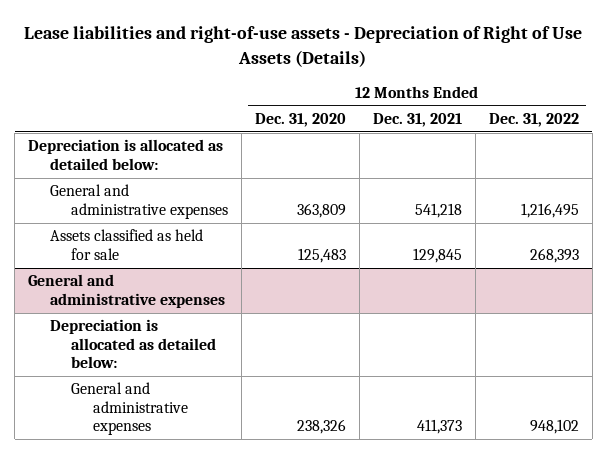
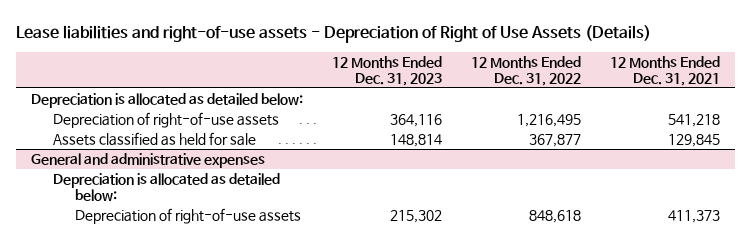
- | 12 Months Ended Dec. 31, 2020 | 12 Months Ended Dec. 31, 2021 | 12 Months Ended Dec. 31, 2022
+ | 12 Months Ended Dec. 31, 2023 | 12 Months Ended Dec. 31, 2022 | 12 Months Ended Dec. 31, 2021
- General and administrative expenses | 363,809 | 541,218 | 1,216,495
- Assets classified as held for sale | 125,483 | 129,845 | 268,393
+ Depreciation of right-of-use assets | 364,116 | 1,216,495 | 541,218
+ Assets classified as held for sale | 148,814 | 367,877 | 129,845
@ General and administrative expenses
- General and administrative expenses | 238,326 | 411,373 | 948,102
+ Depreciation of right-of-use assets | 215,302 | 848,618 | 411,373

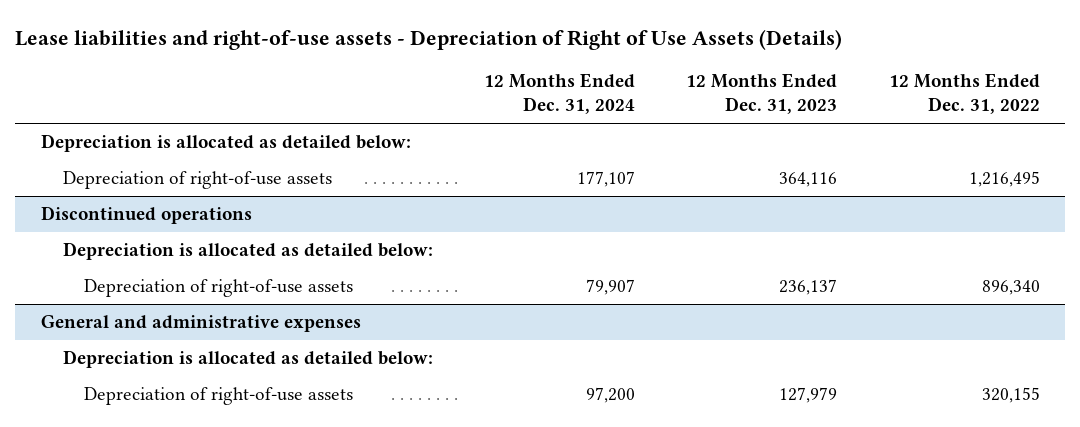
- | 12 Months Ended Dec. 31, 2023 | 12 Months Ended Dec. 31, 2022 | 12 Months Ended Dec. 31, 2021
+ | 12 Months Ended Dec. 31, 2024 | 12 Months Ended Dec. 31, 2023 | 12 Months Ended Dec. 31, 2022
- Assets classified as held for sale | 148,814 | 367,877 | 129,845
+ Discontinued operations
+ Depreciation is allocated as detailed below:
+ Depreciation of right-of-use assets | 79,907 | 236,137 | 896,340
@ General and administrative expenses
- Depreciation of right-of-use assets | 215,302 | 848,618 | 411,373
+ Depreciation of right-of-use assets | 97,200 | 127,979 | 320,155

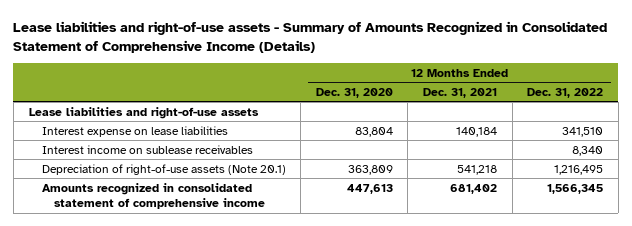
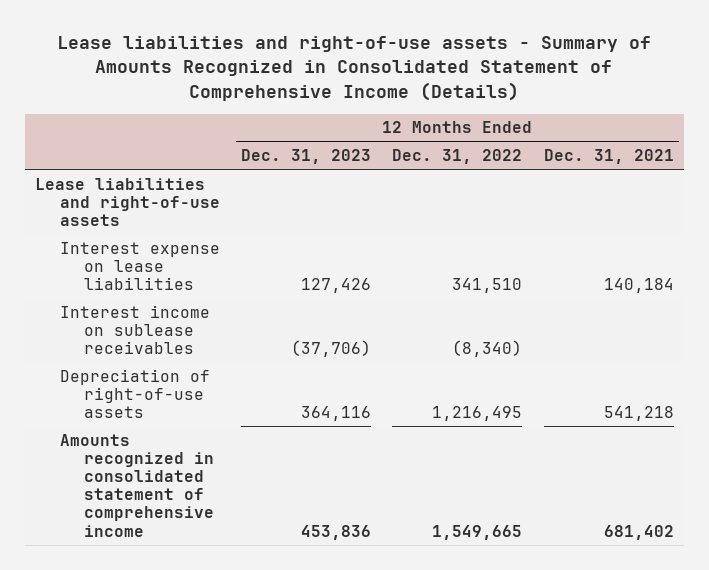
- | 12 Months Ended Dec. 31, 2020 | 12 Months Ended Dec. 31, 2021 | 12 Months Ended Dec. 31, 2022
+ | 12 Months Ended Dec. 31, 2023 | 12 Months Ended Dec. 31, 2022 | 12 Months Ended Dec. 31, 2021
- Interest income on sublease receivables | | | 8,340
- Depreciation of right-of-use assets (Note 20.1) | 363,809 | 541,218 | 1,216,495
- Amounts recognized in consolidated statement of comprehensive income | 447,613 | 681,402 | 1,566,345
+ Interest income on sublease receivables | (37,706) | (8,340) |
+ Depreciation of right-of-use assets | 364,116 | 1,216,495 | 541,218
+ Amounts recognized in consolidated statement of comprehensive income | 453,836 | 1,549,665 | 681,402

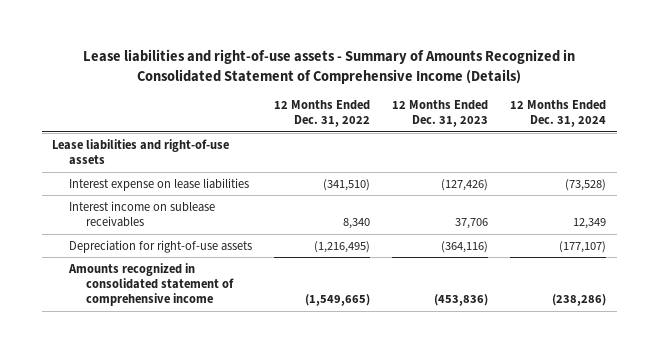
- | 12 Months Ended Dec. 31, 2023 | 12 Months Ended Dec. 31, 2022 | 12 Months Ended Dec. 31, 2021
+ | 12 Months Ended Dec. 31, 2022 | 12 Months Ended Dec. 31, 2023 | 12 Months Ended Dec. 31, 2024
- Interest expense on lease liabilities | 127,426 | 341,510 | 140,184
- Interest income on sublease receivables | (37,706) | (8,340) |
- Depreciation of right-of-use assets | 364,116 | 1,216,495 | 541,218
- Amounts recognized in consolidated statement of comprehensive income | 453,836 | 1,549,665 | 681,402
+ Interest expense on lease liabilities | (341,510) | (127,426) | (73,528)
+ Interest income on sublease receivables | 8,340 | 37,706 | 12,349
+ Depreciation for right-of-use assets | (1,216,495) | (364,116) | (177,107)
+ Amounts recognized in consolidated statement of comprehensive income | (1,549,665) | (453,836) | (238,286)

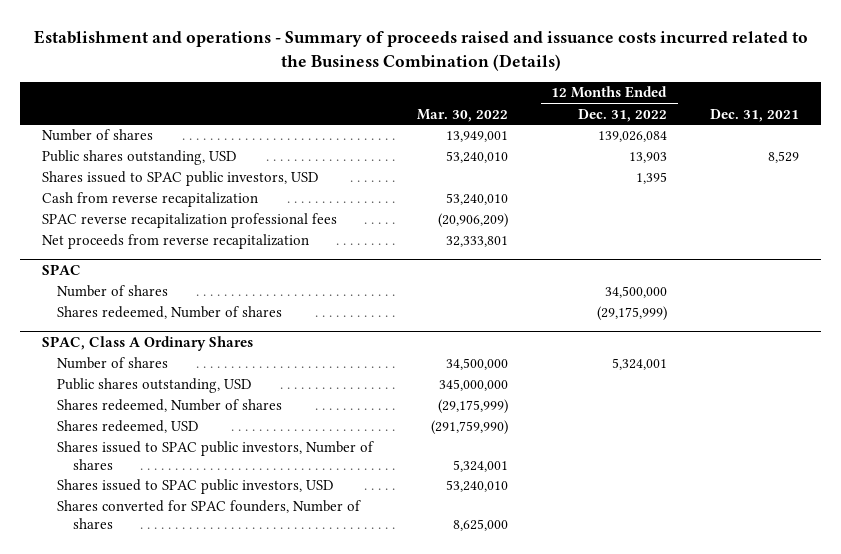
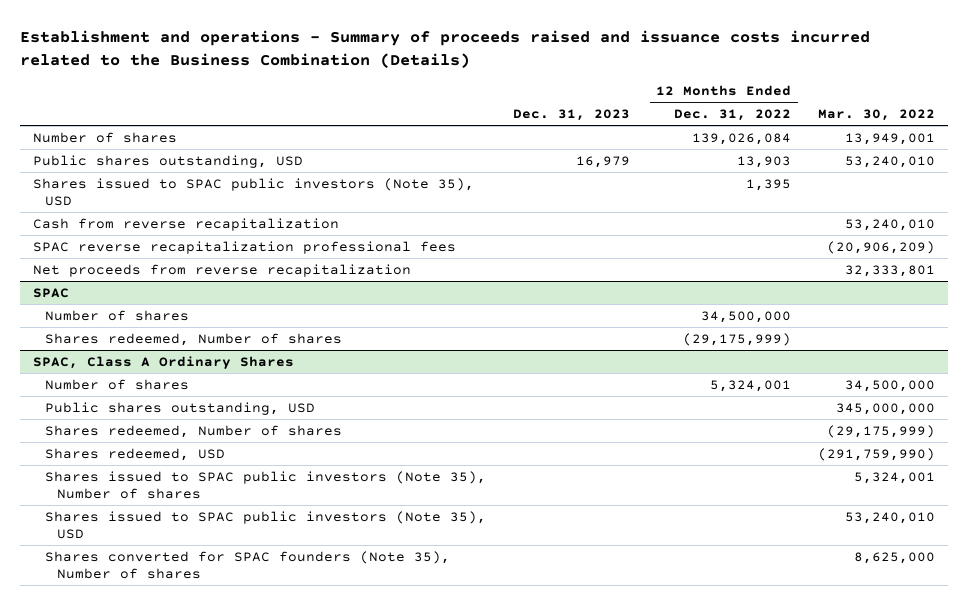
- | Mar. 30, 2022 | 12 Months Ended Dec. 31, 2022 | Dec. 31, 2021
+ | Dec. 31, 2023 | 12 Months Ended Dec. 31, 2022 | Mar. 30, 2022
- Shares issued to SPAC public investors, USD | | 1,395 |
+ Shares issued to SPAC public investors (Note 35), USD | | 1,395 |
@ SPAC, Class A Ordinary Shares
- Shares issued to SPAC public investors, Number of shares | 5,324,001 | |
- Shares issued to SPAC public investors, USD | 53,240,010 | |
- Shares converted for SPAC founders, Number of shares | 8,625,000 | |
+ Shares issued to SPAC public investors (Note 35), Number of shares | | | 5,324,001
+ Shares issued to SPAC public investors (Note 35), USD | | | 53,240,010
+ Shares converted for SPAC founders (Note 35), Number of shares | | | 8,625,000

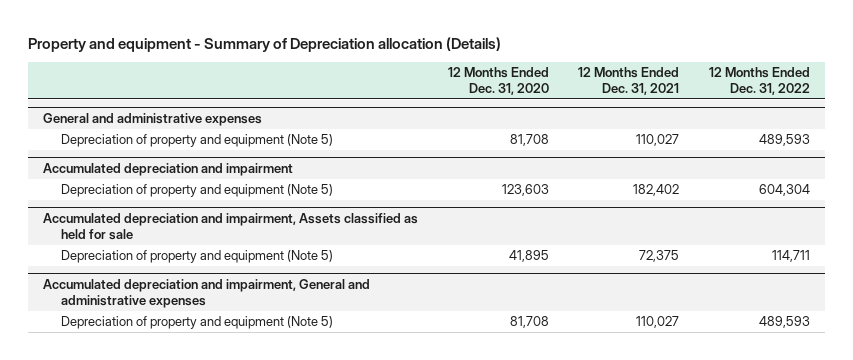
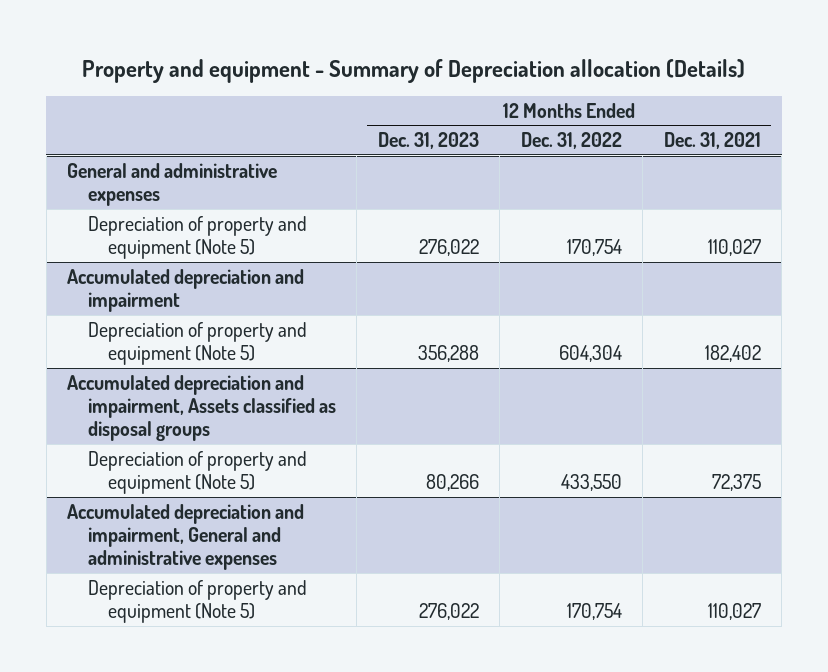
- | 12 Months Ended Dec. 31, 2020 | 12 Months Ended Dec. 31, 2021 | 12 Months Ended Dec. 31, 2022
+ | 12 Months Ended Dec. 31, 2023 | 12 Months Ended Dec. 31, 2022 | 12 Months Ended Dec. 31, 2021
@ General and administrative expenses
- Depreciation of property and equipment (Note 5) | 81,708 | 110,027 | 489,593
+ Depreciation of property and equipment (Note 5) | 276,022 | 170,754 | 110,027
- Accumulated depreciation and impairment, Assets classified as held for sale
- Depreciation of property and equipment (Note 5) | 41,895 | 72,375 | 114,711
+ Accumulated depreciation and impairment, Assets classified as disposal groups
+ Depreciation of property and equipment (Note 5) | 80,266 | 433,550 | 72,375
@ Accumulated depreciation and impairment, General and administrative expenses
- Depreciation of property and equipment (Note 5) | 81,708 | 110,027 | 489,593
+ Depreciation of property and equipment (Note 5) | 276,022 | 170,754 | 110,027

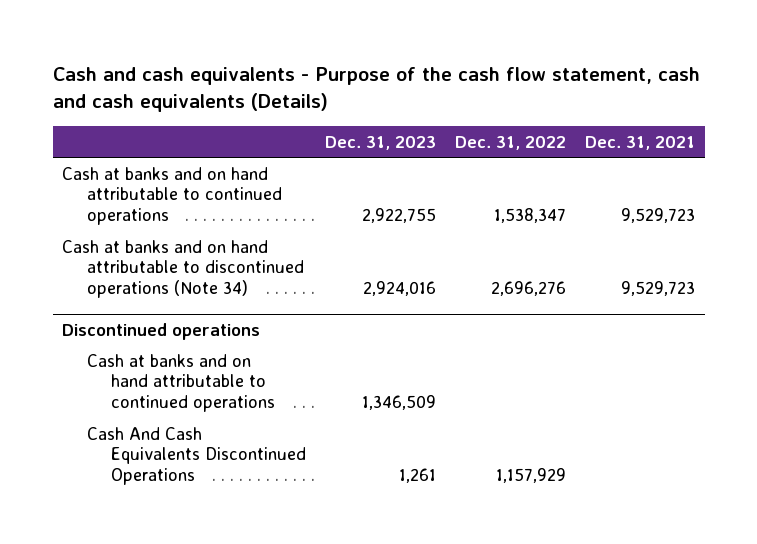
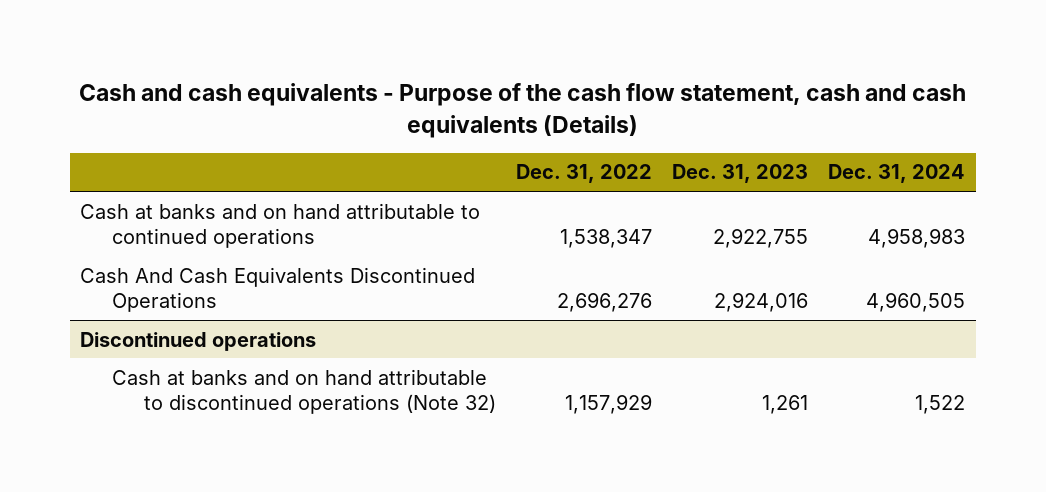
- | Dec. 31, 2023 | Dec. 31, 2022 | Dec. 31, 2021
+ | Dec. 31, 2022 | Dec. 31, 2023 | Dec. 31, 2024
- Cash at banks and on hand attributable to discontinued operations (Note 34) | 2,924,016 | 2,696,276 | 9,529,723
+ Cash And Cash Equivalents Discontinued Operations | 2,696,276 | 2,924,016 | 4,960,505
@ Discontinued operations
- Cash at banks and on hand attributable to continued operations | 1,346,509 | |
- Cash And Cash Equivalents Discontinued Operations | 1,261 | 1,157,929 |
+ Cash at banks and on hand attributable to discontinued operations (Note 32) | 1,157,929 | 1,261 | 1,522

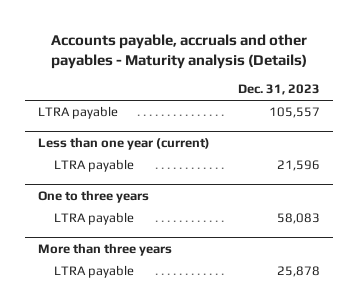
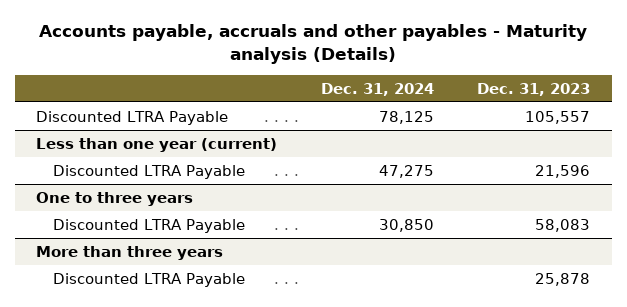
- | Dec. 31, 2023
+ | Dec. 31, 2024 | Dec. 31, 2023
- LTRA payable | 105,557
+ Discounted LTRA Payable | 78,125 | 105,557
@ Less than one year (current)
- LTRA payable | 21,596
+ Discounted LTRA Payable | 47,275 | 21,596
@ One to three years
- LTRA payable | 58,083
+ Discounted LTRA Payable | 30,850 | 58,083
@ More than three years
- LTRA payable | 25,878
+ Discounted LTRA Payable | | 25,878

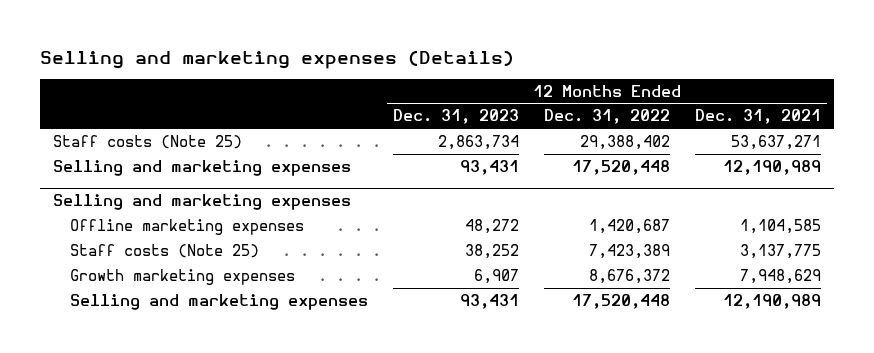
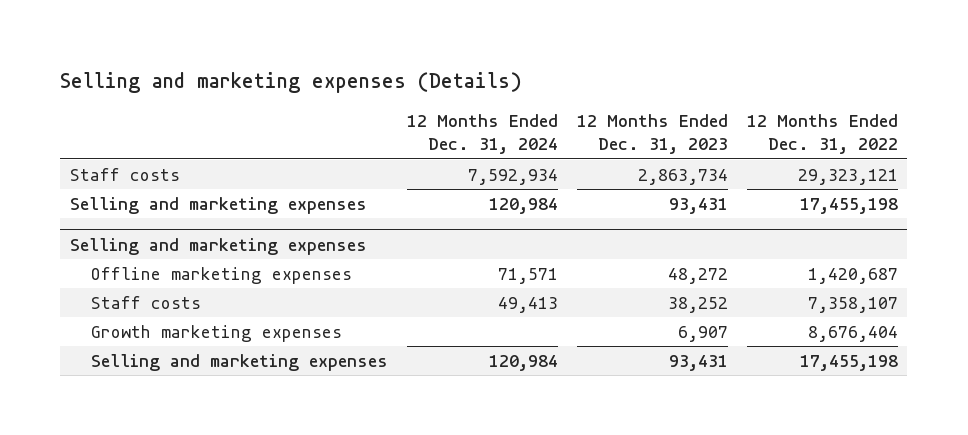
- | 12 Months Ended Dec. 31, 2023 | 12 Months Ended Dec. 31, 2022 | 12 Months Ended Dec. 31, 2021
+ | 12 Months Ended Dec. 31, 2024 | 12 Months Ended Dec. 31, 2023 | 12 Months Ended Dec. 31, 2022
- Staff costs (Note 25) | 2,863,734 | 29,388,402 | 53,637,271
- Selling and marketing expenses | 93,431 | 17,520,448 | 12,190,989
+ Staff costs | 7,592,934 | 2,863,734 | 29,323,121
+ Selling and marketing expenses | 120,984 | 93,431 | 17,455,198
@ Selling and marketing expenses
- Staff costs (Note 25) | 38,252 | 7,423,389 | 3,137,775
- Growth marketing expenses | 6,907 | 8,676,372 | 7,948,629
- Selling and marketing expenses | 93,431 | 17,520,448 | 12,190,989
+ Staff costs | 49,413 | 38,252 | 7,358,107
+ Growth marketing expenses | | 6,907 | 8,676,404
+ Selling and marketing expenses | 120,984 | 93,431 | 17,455,198

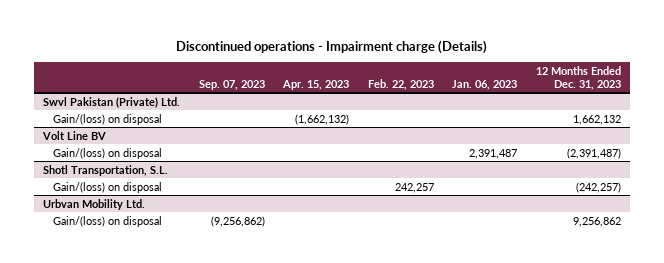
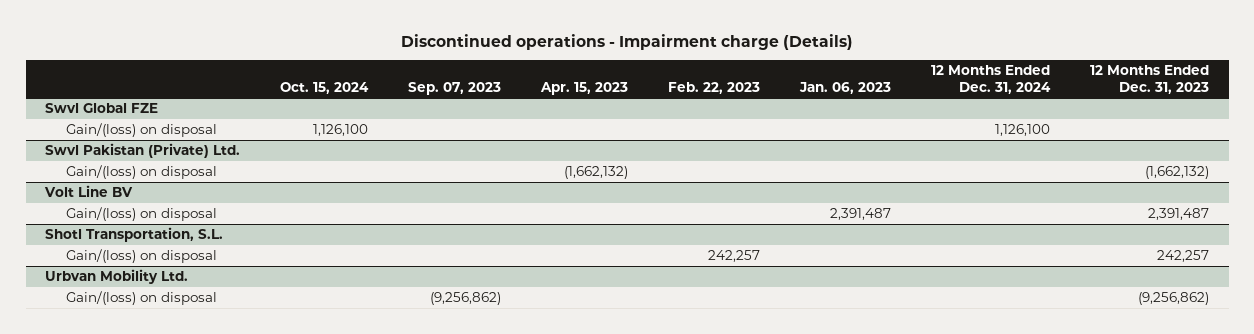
- | Sep. 07, 2023 | Apr. 15, 2023 | Feb. 22, 2023 | Jan. 06, 2023 | 12 Months Ended Dec. 31, 2023
+ | Oct. 15, 2024 | Sep. 07, 2023 | Apr. 15, 2023 | Feb. 22, 2023 | Jan. 06, 2023 | 12 Months Ended Dec. 31, 2024 | 12 Months Ended Dec. 31, 2023
+ Swvl Global FZE
+ Gain/(loss) on disposal | 1,126,100 | | | | | 1,126,100 |
@ Swvl Pakistan (Private) Ltd.
- Gain/(loss) on disposal | | (1,662,132) | | | 1,662,132
+ Gain/(loss) on disposal | | | (1,662,132) | | | | (1,662,132)
@ Volt Line BV
- Gain/(loss) on disposal | | | | 2,391,487 | (2,391,487)
+ Gain/(loss) on disposal | | | | | 2,391,487 | | 2,391,487
@ Shotl Transportation, S.L.
- Gain/(loss) on disposal | | | 242,257 | | (242,257)
+ Gain/(loss) on disposal | | | | 242,257 | | | 242,257
@ Urbvan Mobility Ltd.
- Gain/(loss) on disposal | (9,256,862) | | | | 9,256,862
+ Gain/(loss) on disposal | | (9,256,862) | | | | | (9,256,862)

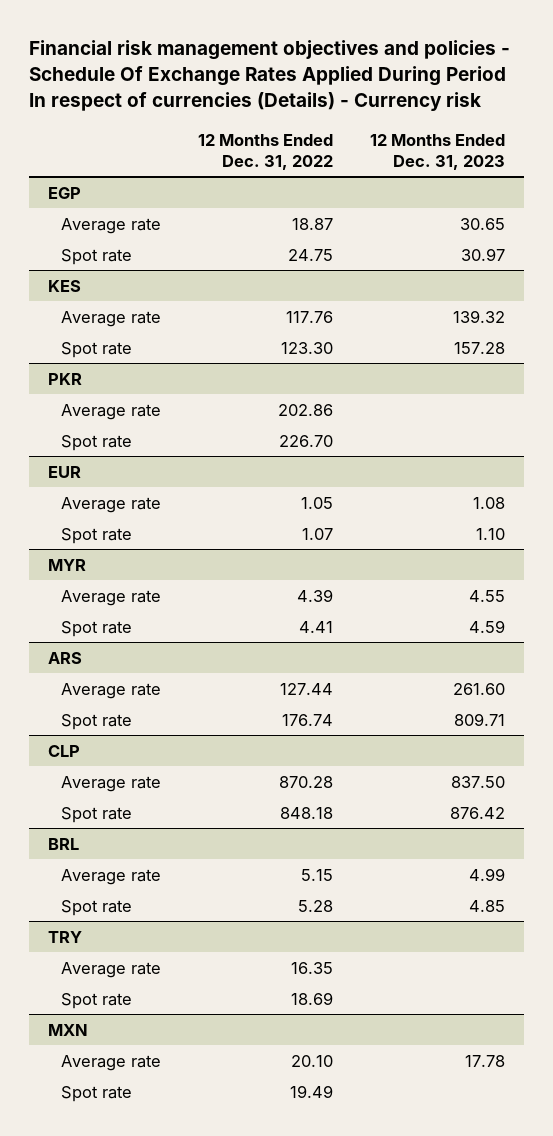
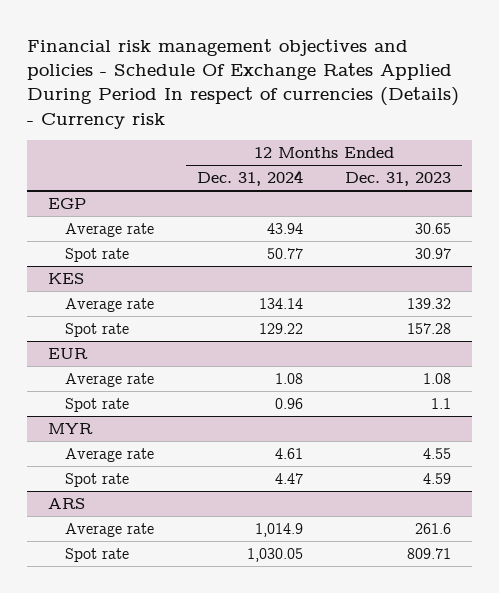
- | 12 Months Ended Dec. 31, 2022 | 12 Months Ended Dec. 31, 2023
+ | 12 Months Ended Dec. 31, 2024 | 12 Months Ended Dec. 31, 2023
- PKR
- Average rate | 202.86 |
- Spot rate | 226.70 |
@ EUR
- Spot rate | 1.07 | 1.10
+ Spot rate | 0.96 | 1.1
@ ARS
- Average rate | 127.44 | 261.60
+ Average rate | 1,014.9 | 261.6
- CLP
- Average rate | 870.28 | 837.50
- Spot rate | 848.18 | 876.42
- BRL
- Average rate | 5.15 | 4.99
- Spot rate | 5.28 | 4.85
- TRY
- Average rate | 16.35 |
- Spot rate | 18.69 |
- MXN
- Average rate | 20.10 | 17.78
- Spot rate | 19.49 |

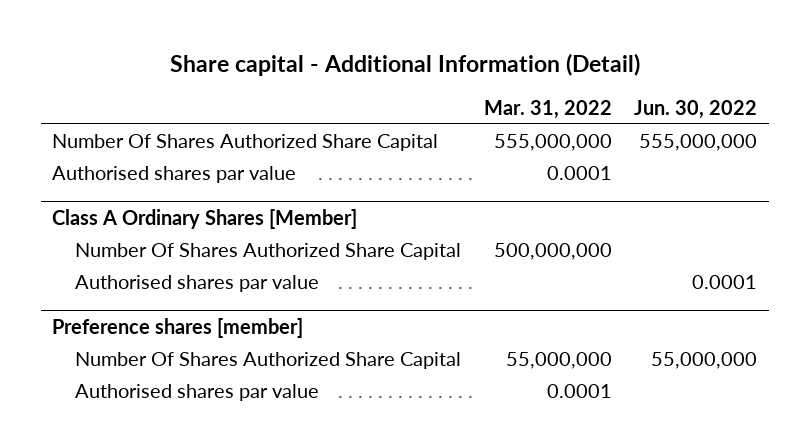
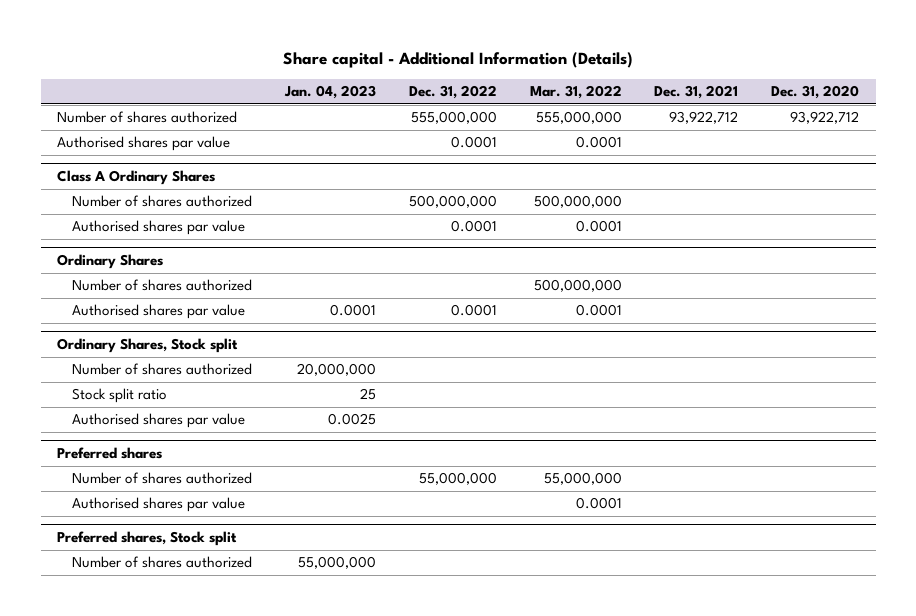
- Share capital - Additional Information (Detail)
+ Share capital - Additional Information (Details)
- | Mar. 31, 2022 | Jun. 30, 2022
+ | Jan. 04, 2023 | Dec. 31, 2022 | Mar. 31, 2022 | Dec. 31, 2021 | Dec. 31, 2020
- Number Of Shares Authorized Share Capital | 555,000,000 | 555,000,000
+ Number of shares authorized | | 555,000,000 | 555,000,000 | 93,922,712 | 93,922,712
- Class A Ordinary Shares [Member]
- Number Of Shares Authorized Share Capital | 500,000,000 |
+ Class A Ordinary Shares
+ Number of shares authorized | | 500,000,000 | 500,000,000 | |
+ Authorised shares par value | | 0.0001 | 0.0001 | |
+ Ordinary Shares
+ Number of shares authorized | | | 500,000,000 | |
+ Authorised shares par value | 0.0001 | 0.0001 | 0.0001 | |
+ Ordinary Shares, Stock split
+ Number of shares authorized | 20,000,000 | | | |
+ Stock split ratio | 25 | | | |
- Preference shares [member]
- Number Of Shares Authorized Share Capital | 55,000,000 | 55,000,000
+ Preferred shares
+ Number of shares authorized | | 55,000,000 | 55,000,000 | |
+ Preferred shares, Stock split
+ Number of shares authorized | 55,000,000 | | | |

